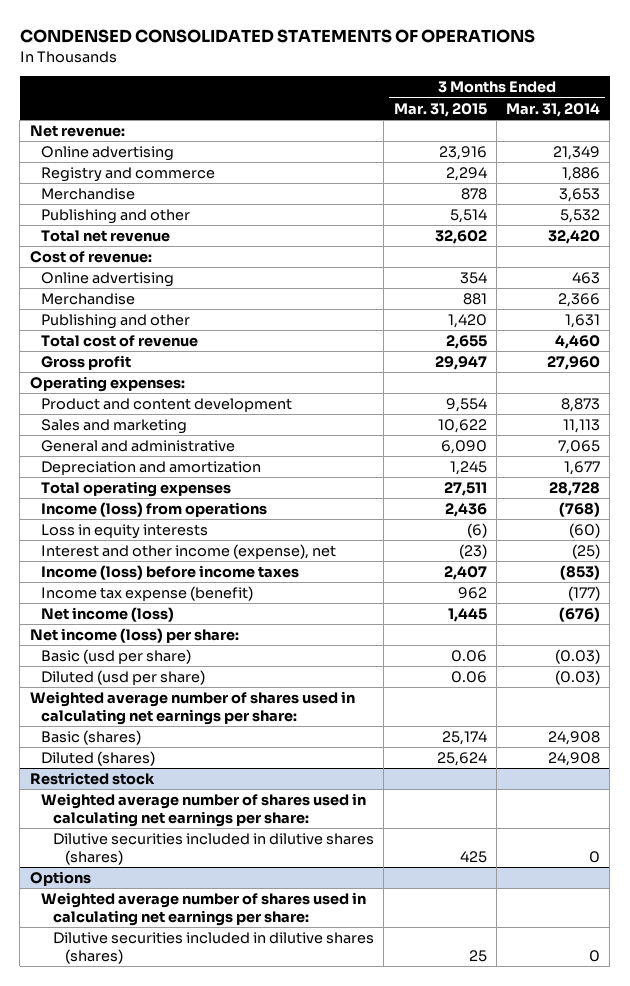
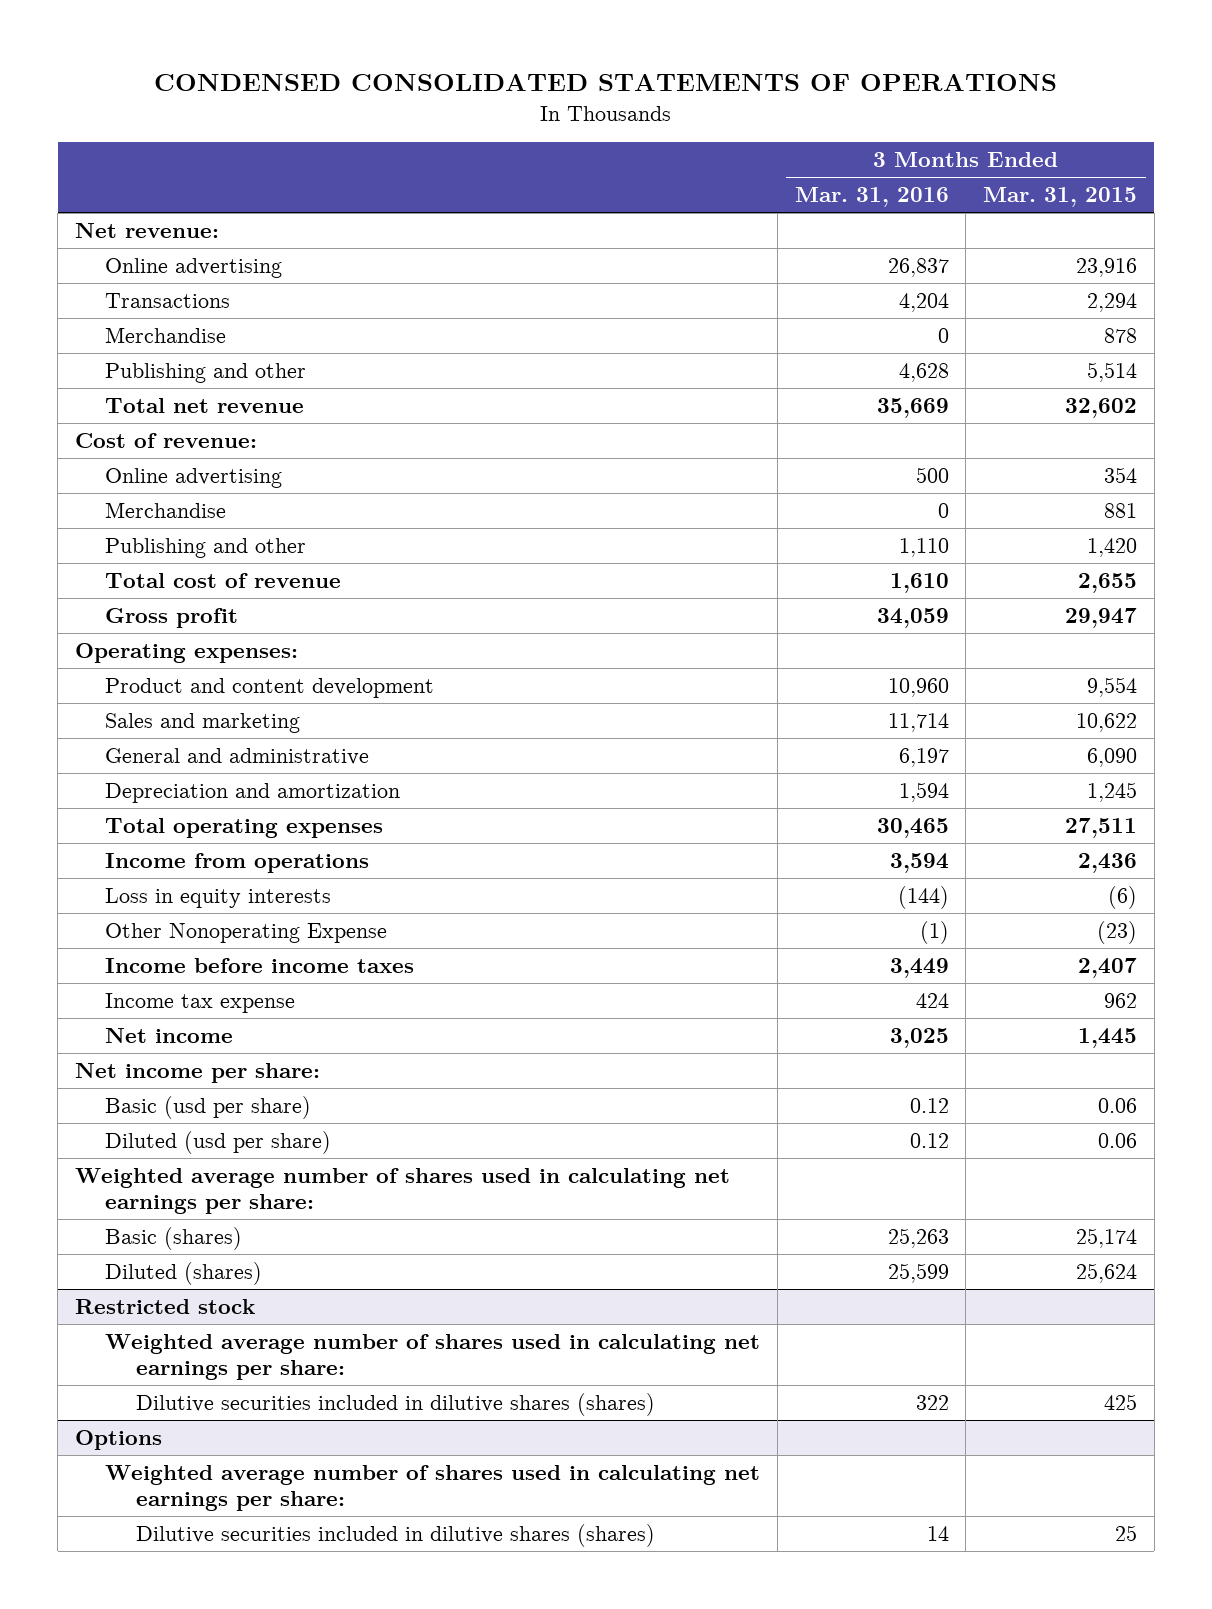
- | 3 Months Ended Mar. 31, 2015 | 3 Months Ended Mar. 31, 2014
+ | 3 Months Ended Mar. 31, 2016 | 3 Months Ended Mar. 31, 2015
- Registry and commerce | 2,294 | 1,886
+ Transactions | 4,204 | 2,294
- Income (loss) from operations | 2,436 | (768)
+ Income from operations | 3,594 | 2,436
- Interest and other income (expense), net | (23) | (25)
- Income (loss) before income taxes | 2,407 | (853)
- Income tax expense (benefit) | 962 | (177)
- Net income (loss) | 1,445 | (676)
- Net income (loss) per share:
+ Other Nonoperating Expense | (1) | (23)
+ Income before income taxes | 3,449 | 2,407
+ Income tax expense | 424 | 962
+ Net income | 3,025 | 1,445
+ Net income per share:

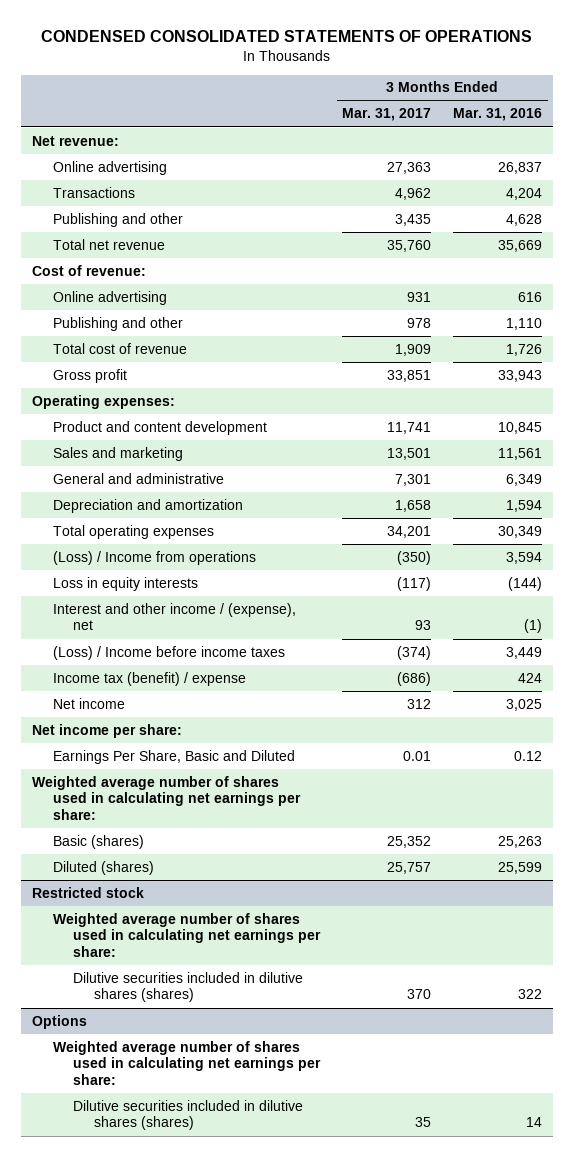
- | 3 Months Ended Mar. 31, 2016 | 3 Months Ended Mar. 31, 2015
+ | 3 Months Ended Mar. 31, 2017 | 3 Months Ended Mar. 31, 2016
- Merchandise | 0 | 878
- Online advertising | 500 | 354
- Merchandise | 0 | 881
+ Online advertising | 931 | 616
- Total cost of revenue | 1,610 | 2,655
- Gross profit | 34,059 | 29,947
+ Total cost of revenue | 1,909 | 1,726
+ Gross profit | 33,851 | 33,943
- Product and content development | 10,960 | 9,554
- Sales and marketing | 11,714 | 10,622
- General and administrative | 6,197 | 6,090
+ Product and content development | 11,741 | 10,845
+ Sales and marketing | 13,501 | 11,561
+ General and administrative | 7,301 | 6,349
- Total operating expenses | 30,465 | 27,511
- Income from operations | 3,594 | 2,436
+ Total operating expenses | 34,201 | 30,349
+ (Loss) / Income from operations | (350) | 3,594
- Other Nonoperating Expense | (1) | (23)
- Income before income taxes | 3,449 | 2,407
- Income tax expense | 424 | 962
+ Interest and other income / (expense), net | 93 | (1)
+ (Loss) / Income before income taxes | (374) | 3,449
+ Income tax (benefit) / expense | (686) | 424
- Basic (usd per share) | 0.12 | 0.06
- Diluted (usd per share) | 0.12 | 0.06
+ Earnings Per Share, Basic and Diluted | 0.01 | 0.12

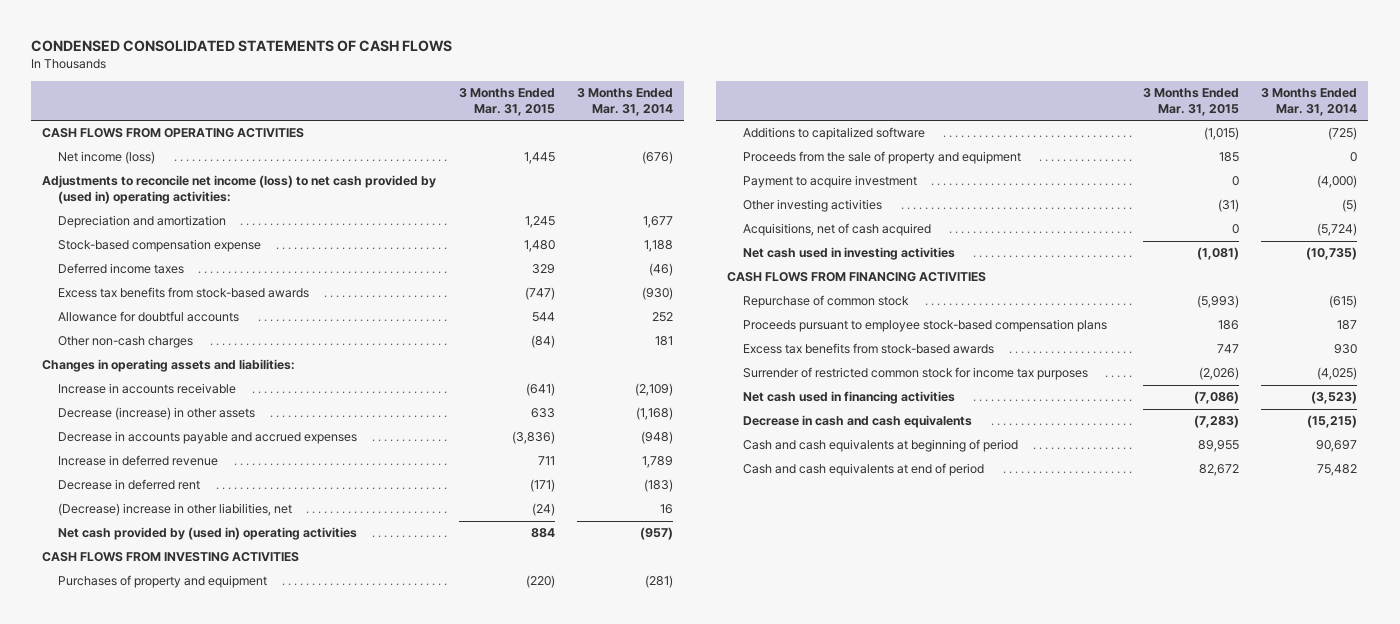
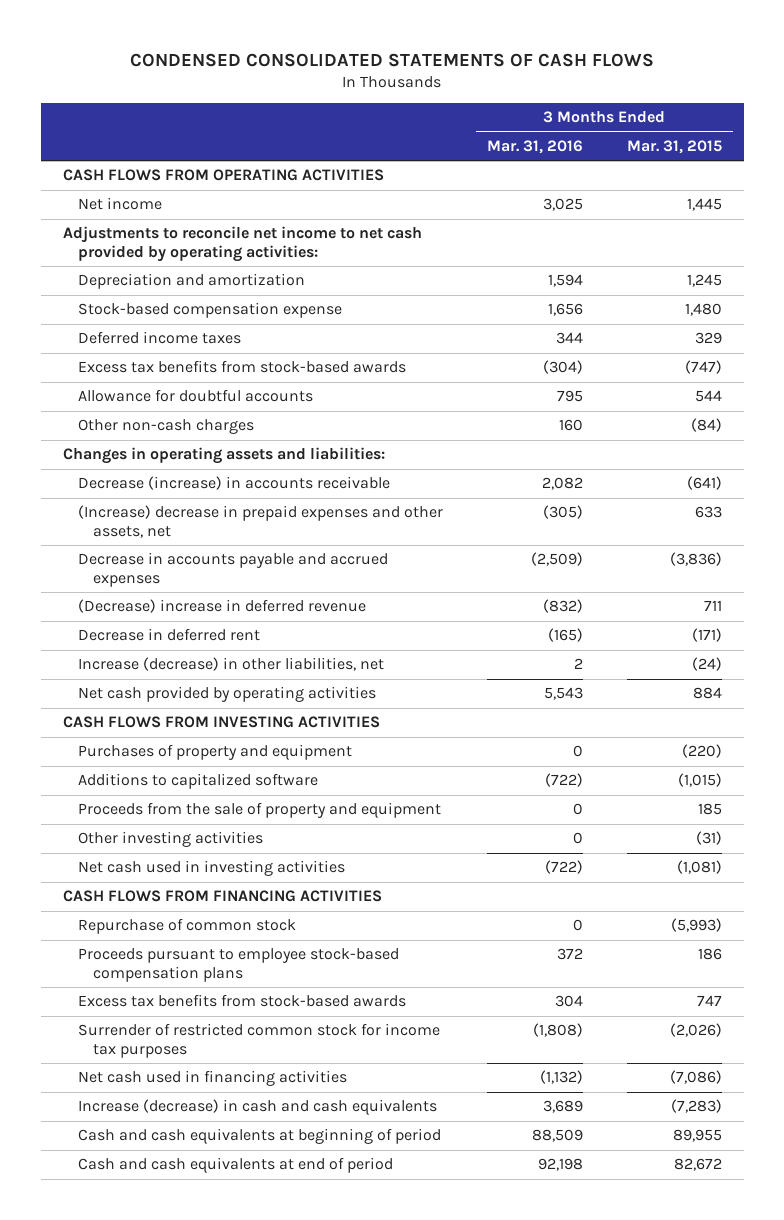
- | 3 Months Ended Mar. 31, 2015 | 3 Months Ended Mar. 31, 2014
+ | 3 Months Ended Mar. 31, 2016 | 3 Months Ended Mar. 31, 2015
- Net income (loss) | 1,445 | (676)
- Adjustments to reconcile net income (loss) to net cash provided by (used in) operating activities:
+ Net income | 3,025 | 1,445
+ Adjustments to reconcile net income to net cash provided by operating activities:
- Increase in accounts receivable | (641) | (2,109)
- Decrease (increase) in other assets | 633 | (1,168)
+ Decrease (increase) in accounts receivable | 2,082 | (641)
+ (Increase) decrease in prepaid expenses and other assets, net | (305) | 633
- Increase in deferred revenue | 711 | 1,789
+ (Decrease) increase in deferred revenue | (832) | 711
- (Decrease) increase in other liabilities, net | (24) | 16
- Net cash provided by (used in) operating activities | 884 | (957)
+ Increase (decrease) in other liabilities, net | 2 | (24)
+ Net cash provided by operating activities | 5,543 | 884
- Payment to acquire investment | 0 | (4,000)
- Acquisitions, net of cash acquired | 0 | (5,724)
- Decrease in cash and cash equivalents | (7,283) | (15,215)
+ Increase (decrease) in cash and cash equivalents | 3,689 | (7,283)

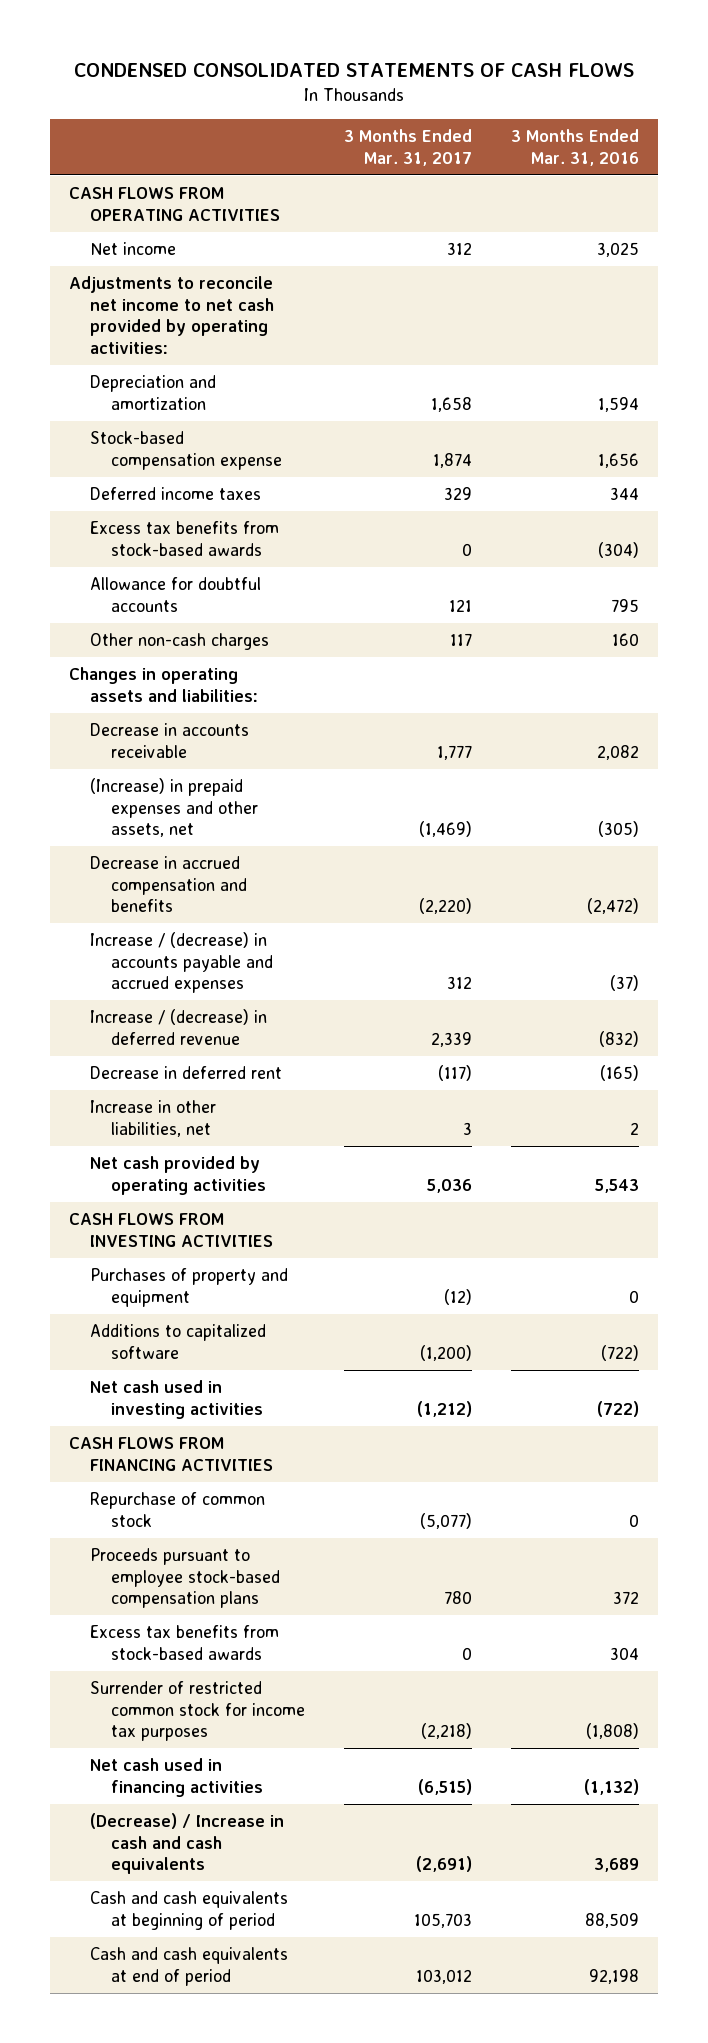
- | 3 Months Ended Mar. 31, 2016 | 3 Months Ended Mar. 31, 2015
+ | 3 Months Ended Mar. 31, 2017 | 3 Months Ended Mar. 31, 2016
- Decrease (increase) in accounts receivable | 2,082 | (641)
- (Increase) decrease in prepaid expenses and other assets, net | (305) | 633
- Decrease in accounts payable and accrued expenses | (2,509) | (3,836)
- (Decrease) increase in deferred revenue | (832) | 711
+ Decrease in accounts receivable | 1,777 | 2,082
+ (Increase) in prepaid expenses and other assets, net | (1,469) | (305)
+ Decrease in accrued compensation and benefits | (2,220) | (2,472)
+ Increase / (decrease) in accounts payable and accrued expenses | 312 | (37)
+ Increase / (decrease) in deferred revenue | 2,339 | (832)
- Increase (decrease) in other liabilities, net | 2 | (24)
+ Increase in other liabilities, net | 3 | 2
- Proceeds from the sale of property and equipment | 0 | 185
- Other investing activities | 0 | (31)
- Increase (decrease) in cash and cash equivalents | 3,689 | (7,283)
+ (Decrease) / Increase in cash and cash equivalents | (2,691) | 3,689

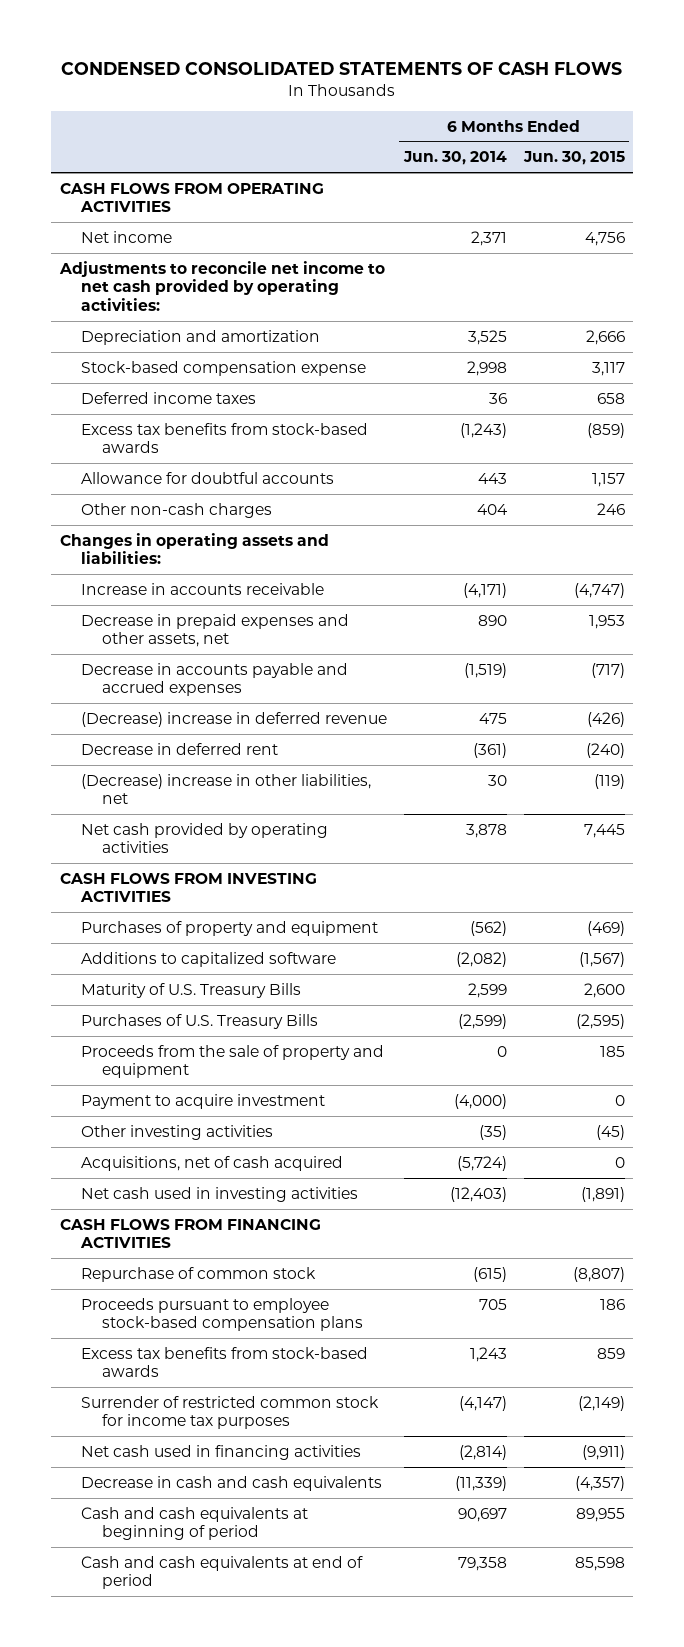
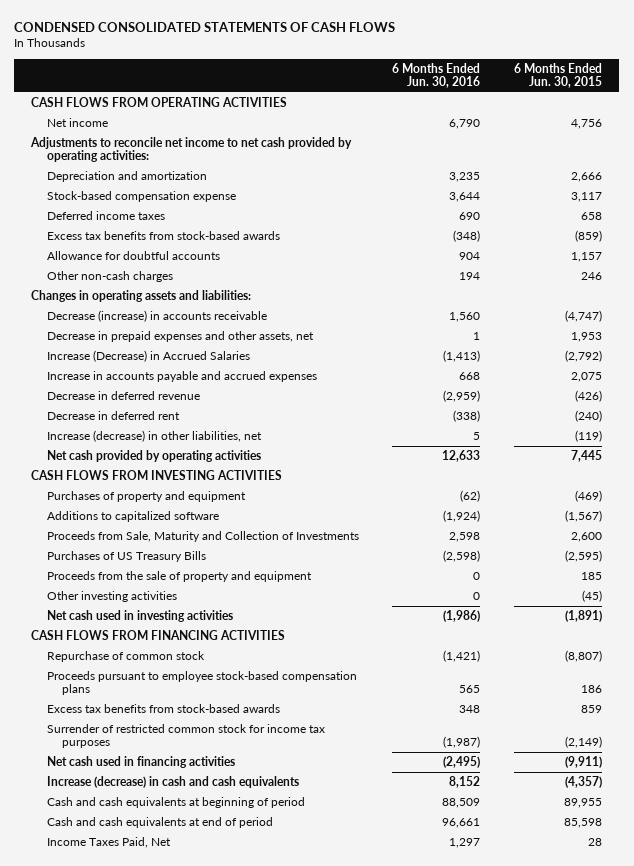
- | 6 Months Ended Jun. 30, 2014 | 6 Months Ended Jun. 30, 2015
+ | 6 Months Ended Jun. 30, 2016 | 6 Months Ended Jun. 30, 2015
- Increase in accounts receivable | (4,171) | (4,747)
+ Decrease (increase) in accounts receivable | 1,560 | (4,747)
- Decrease in accounts payable and accrued expenses | (1,519) | (717)
- (Decrease) increase in deferred revenue | 475 | (426)
+ Increase (Decrease) in Accrued Salaries | (1,413) | (2,792)
+ Increase in accounts payable and accrued expenses | 668 | 2,075
+ Decrease in deferred revenue | (2,959) | (426)
- (Decrease) increase in other liabilities, net | 30 | (119)
+ Increase (decrease) in other liabilities, net | 5 | (119)
- Maturity of U.S. Treasury Bills | 2,599 | 2,600
- Purchases of U.S. Treasury Bills | (2,599) | (2,595)
+ Proceeds from Sale, Maturity and Collection of Investments | 2,598 | 2,600
+ Purchases of US Treasury Bills | (2,598) | (2,595)
- Payment to acquire investment | (4,000) | 0
- Acquisitions, net of cash acquired | (5,724) | 0
- Decrease in cash and cash equivalents | (11,339) | (4,357)
+ Increase (decrease) in cash and cash equivalents | 8,152 | (4,357)
+ Income Taxes Paid, Net | 1,297 | 28

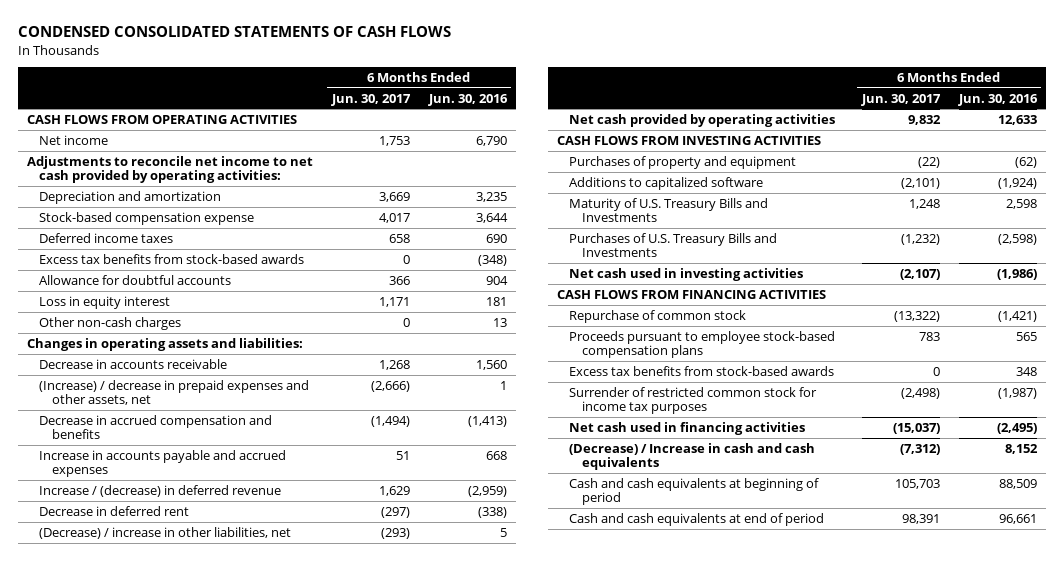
- | 6 Months Ended Jun. 30, 2016 | 6 Months Ended Jun. 30, 2015
+ | 6 Months Ended Jun. 30, 2017 | 6 Months Ended Jun. 30, 2016
- Other non-cash charges | 194 | 246
+ Loss in equity interest | 1,171 | 181
+ Other non-cash charges | 0 | 13
- Decrease (increase) in accounts receivable | 1,560 | (4,747)
- Decrease in prepaid expenses and other assets, net | 1 | 1,953
- Increase (Decrease) in Accrued Salaries | (1,413) | (2,792)
+ Decrease in accounts receivable | 1,268 | 1,560
+ (Increase) / decrease in prepaid expenses and other assets, net | (2,666) | 1
+ Decrease in accrued compensation and benefits | (1,494) | (1,413)
- Decrease in deferred revenue | (2,959) | (426)
+ Increase / (decrease) in deferred revenue | 1,629 | (2,959)
- Increase (decrease) in other liabilities, net | 5 | (119)
+ (Decrease) / increase in other liabilities, net | (293) | 5
- Proceeds from Sale, Maturity and Collection of Investments | 2,598 | 2,600
- Purchases of US Treasury Bills | (2,598) | (2,595)
- Proceeds from the sale of property and equipment | 0 | 185
- Other investing activities | 0 | (45)
+ Maturity of U.S. Treasury Bills and Investments | 1,248 | 2,598
+ Purchases of U.S. Treasury Bills and Investments | (1,232) | (2,598)
- Increase (decrease) in cash and cash equivalents | 8,152 | (4,357)
+ (Decrease) / Increase in cash and cash equivalents | (7,312) | 8,152
- Income Taxes Paid, Net | 1,297 | 28

